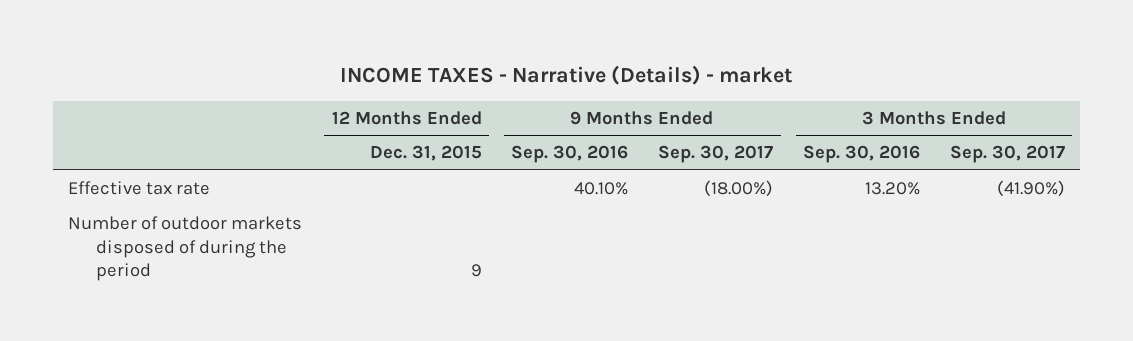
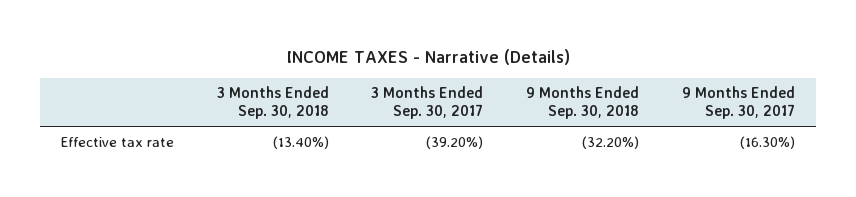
- INCOME TAXES - Narrative (Details) - market
+ INCOME TAXES - Narrative (Details)
- | 12 Months Ended Dec. 31, 2015 | 9 Months Ended Sep. 30, 2016 | 9 Months Ended Sep. 30, 2017 | 3 Months Ended Sep. 30, 2016 | 3 Months Ended Sep. 30, 2017
+ | 3 Months Ended Sep. 30, 2018 | 3 Months Ended Sep. 30, 2017 | 9 Months Ended Sep. 30, 2018 | 9 Months Ended Sep. 30, 2017
- Effective tax rate | | 40.10% | (18.00%) | 13.20% | (41.90%)
- Number of outdoor markets disposed of during the period | 9 | | | |
+ Effective tax rate | (13.40%) | (39.20%) | (32.20%) | (16.30%)

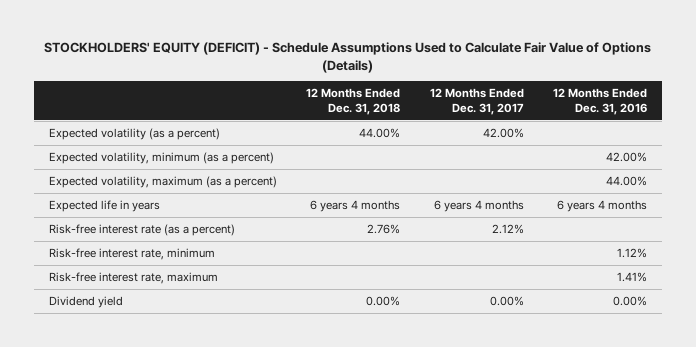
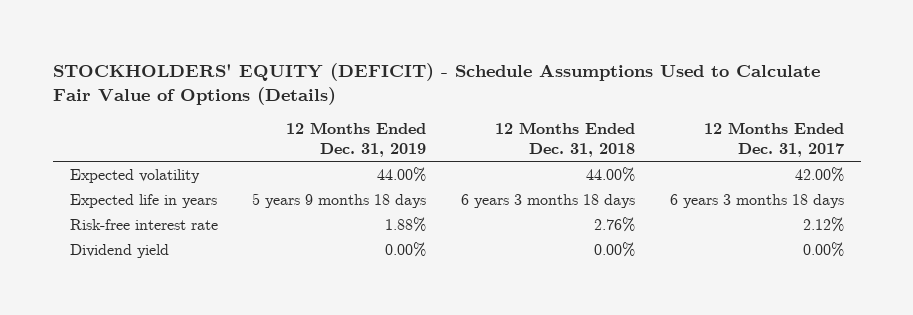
- | 12 Months Ended Dec. 31, 2018 | 12 Months Ended Dec. 31, 2017 | 12 Months Ended Dec. 31, 2016
+ | 12 Months Ended Dec. 31, 2019 | 12 Months Ended Dec. 31, 2018 | 12 Months Ended Dec. 31, 2017
- Expected volatility (as a percent) | 44.00% | 42.00% |
- Expected volatility, minimum (as a percent) | | | 42.00%
- Expected volatility, maximum (as a percent) | | | 44.00%
- Expected life in years | 6 years 4 months | 6 years 4 months | 6 years 4 months
- Risk-free interest rate (as a percent) | 2.76% | 2.12% |
- Risk-free interest rate, minimum | | | 1.12%
- Risk-free interest rate, maximum | | | 1.41%
+ Expected volatility | 44.00% | 44.00% | 42.00%
+ Expected life in years | 5 years 9 months 18 days | 6 years 3 months 18 days | 6 years 3 months 18 days
+ Risk-free interest rate | 1.88% | 2.76% | 2.12%

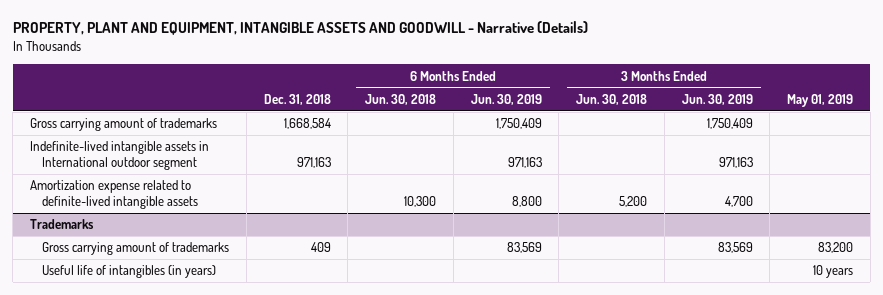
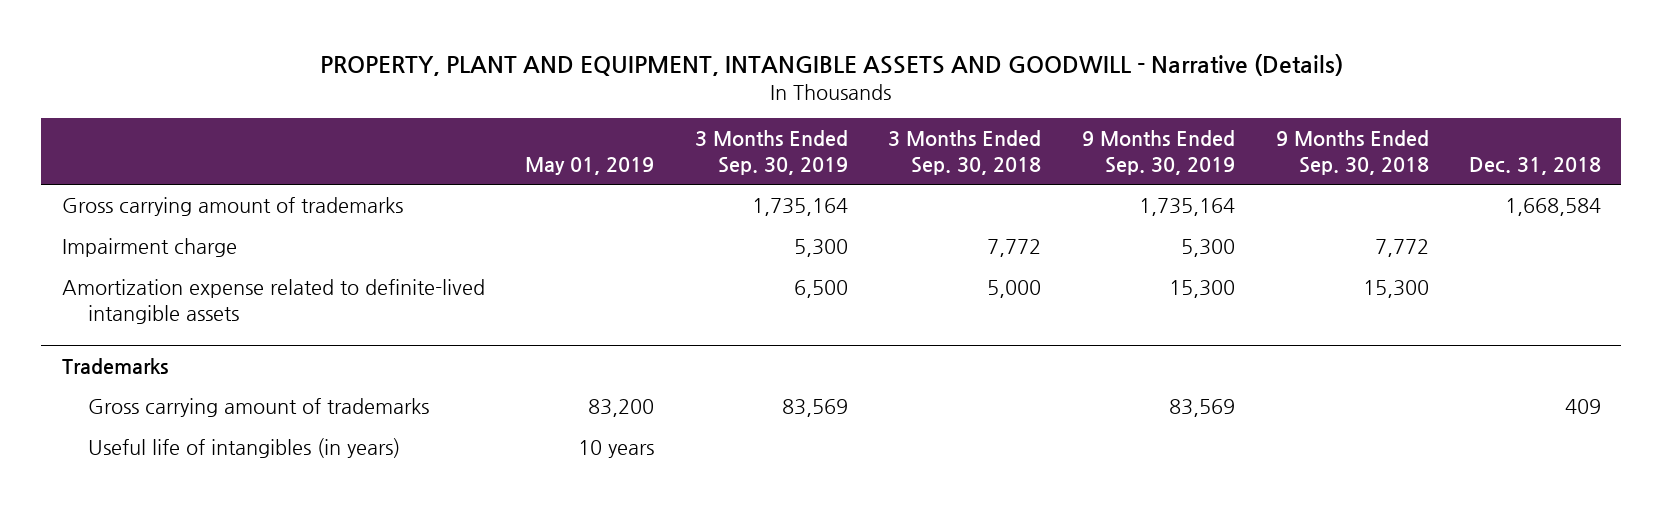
- | Dec. 31, 2018 | 6 Months Ended Jun. 30, 2018 | 6 Months Ended Jun. 30, 2019 | 3 Months Ended Jun. 30, 2018 | 3 Months Ended Jun. 30, 2019 | May 01, 2019
+ | May 01, 2019 | 3 Months Ended Sep. 30, 2019 | 3 Months Ended Sep. 30, 2018 | 9 Months Ended Sep. 30, 2019 | 9 Months Ended Sep. 30, 2018 | Dec. 31, 2018
- Indefinite-lived intangible assets in International outdoor segment | 971,163 | | 971,163 | | 971,163 |
+ Impairment charge | | 5,300 | 7,772 | 5,300 | 7,772 |

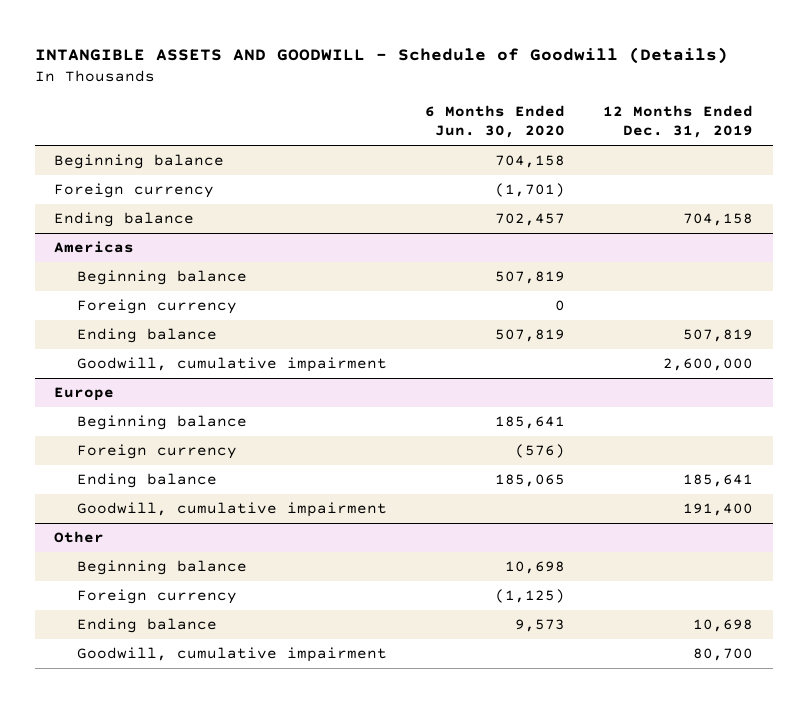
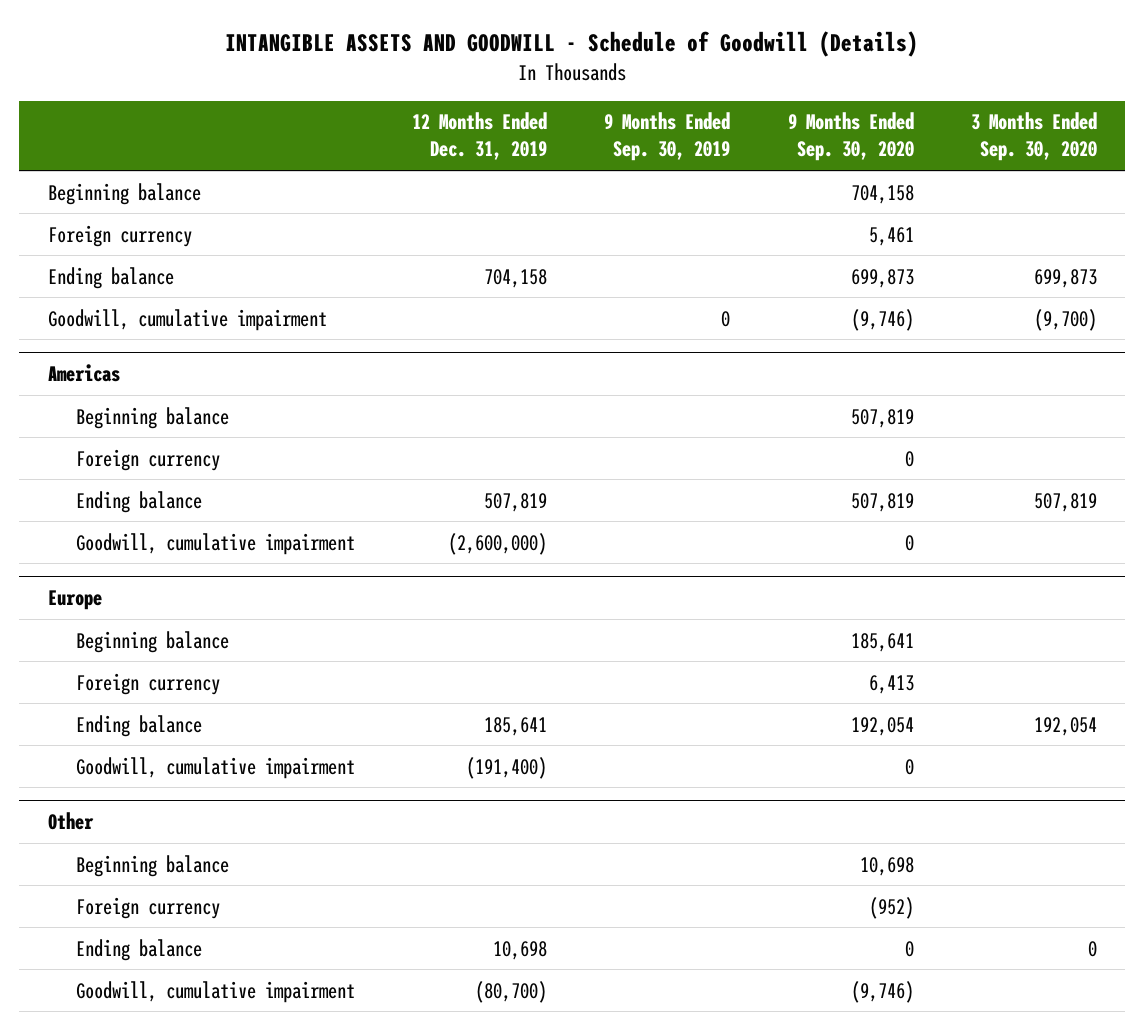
- | 6 Months Ended Jun. 30, 2020 | 12 Months Ended Dec. 31, 2019
+ | 12 Months Ended Dec. 31, 2019 | 9 Months Ended Sep. 30, 2019 | 9 Months Ended Sep. 30, 2020 | 3 Months Ended Sep. 30, 2020
+ Goodwill, cumulative impairment | | 0 | (9,746) | (9,700)
@ Americas
- Goodwill, cumulative impairment | | 2,600,000
+ Goodwill, cumulative impairment | (2,600,000) | | 0 |
@ Europe
- Goodwill, cumulative impairment | | 191,400
+ Goodwill, cumulative impairment | (191,400) | | 0 |
@ Other
- Goodwill, cumulative impairment | | 80,700
+ Goodwill, cumulative impairment | (80,700) | | (9,746) |

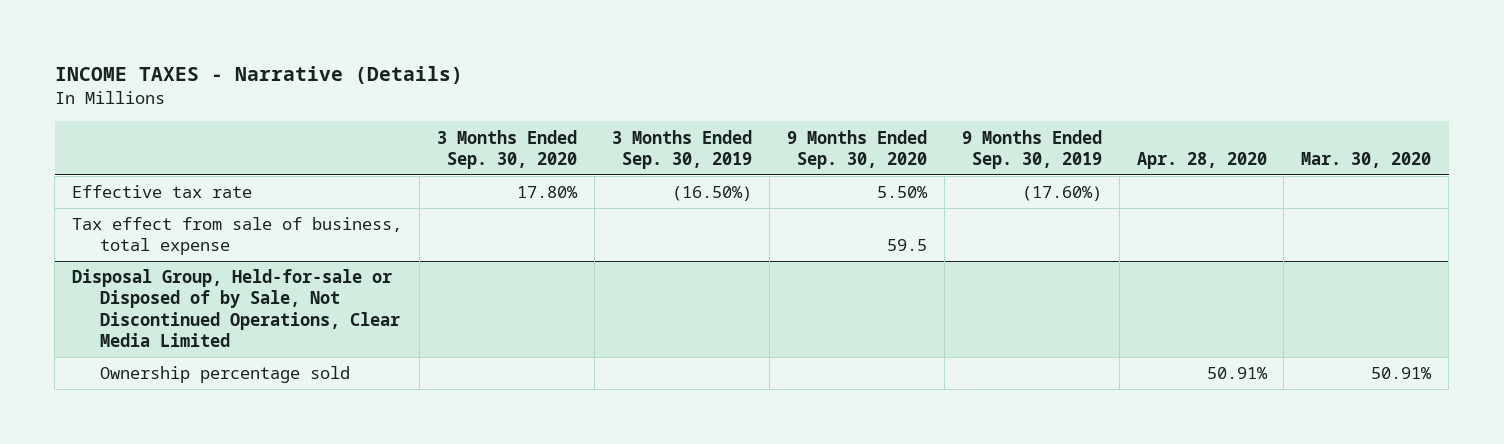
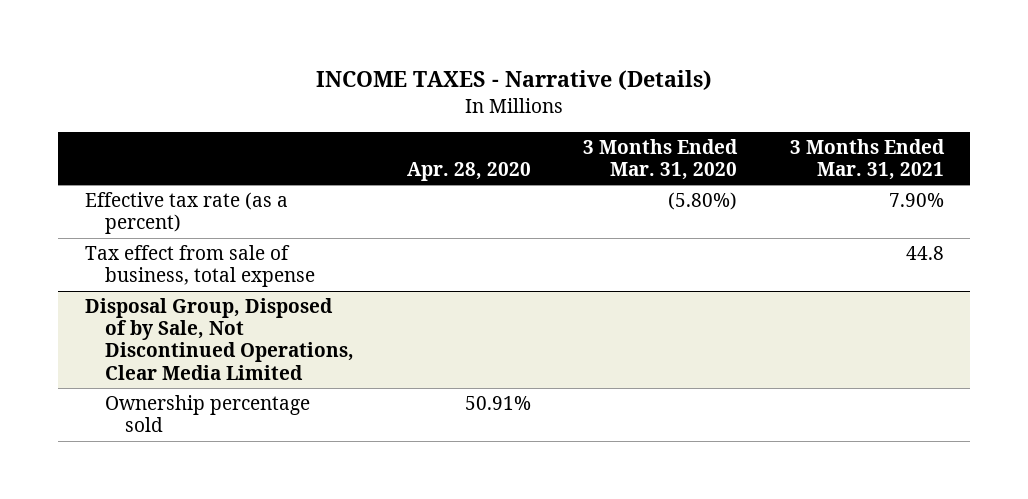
- | 3 Months Ended Sep. 30, 2020 | 3 Months Ended Sep. 30, 2019 | 9 Months Ended Sep. 30, 2020 | 9 Months Ended Sep. 30, 2019 | Apr. 28, 2020 | Mar. 30, 2020
+ | Apr. 28, 2020 | 3 Months Ended Mar. 31, 2020 | 3 Months Ended Mar. 31, 2021
- Effective tax rate | 17.80% | (16.50%) | 5.50% | (17.60%) | |
+ Effective tax rate (as a percent) | | (5.80%) | 7.90%
- Disposal Group, Held-for-sale or Disposed of by Sale, Not Discontinued Operations, Clear Media Limited
+ Disposal Group, Disposed of by Sale, Not Discontinued Operations, Clear Media Limited

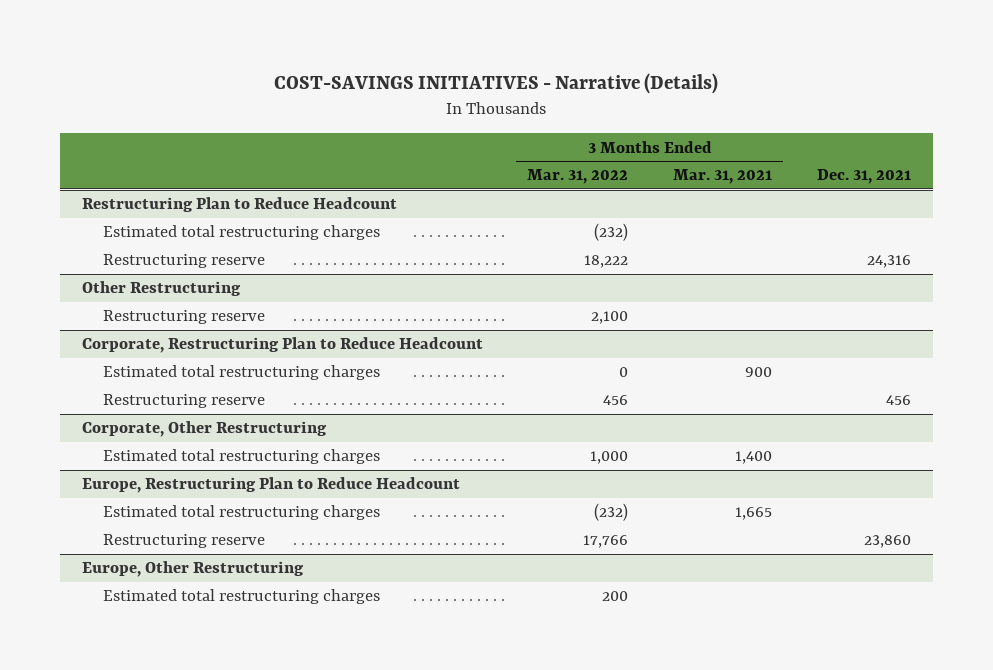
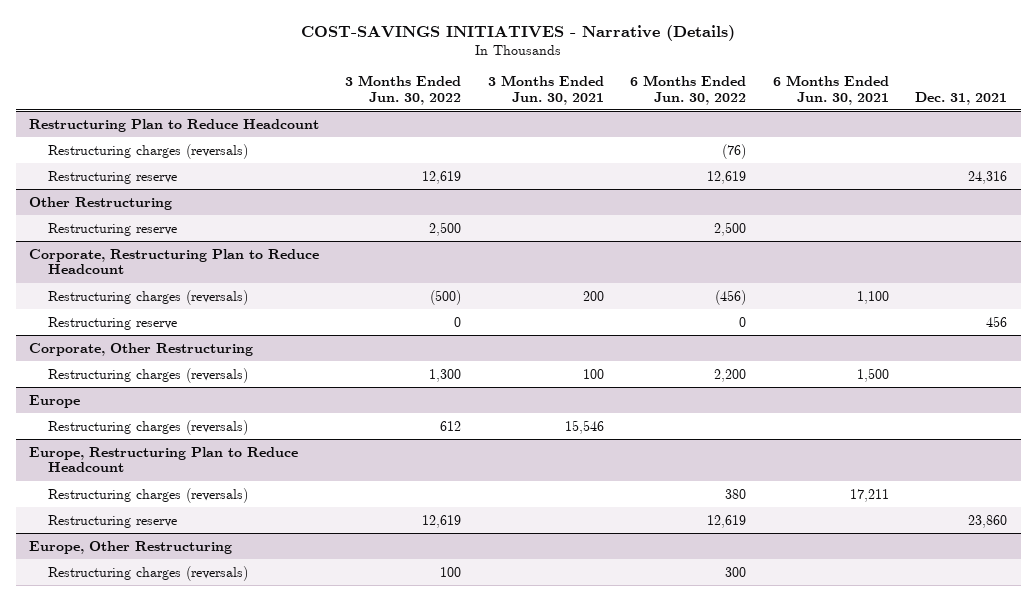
- | 3 Months Ended Mar. 31, 2022 | 3 Months Ended Mar. 31, 2021 | Dec. 31, 2021
+ | 3 Months Ended Jun. 30, 2022 | 3 Months Ended Jun. 30, 2021 | 6 Months Ended Jun. 30, 2022 | 6 Months Ended Jun. 30, 2021 | Dec. 31, 2021
@ Restructuring Plan to Reduce Headcount
- Estimated total restructuring charges | (232) | |
+ Restructuring charges (reversals) | | | (76) | |
@ Corporate, Restructuring Plan to Reduce Headcount
- Estimated total restructuring charges | 0 | 900 |
+ Restructuring charges (reversals) | (500) | 200 | (456) | 1,100 |
@ Corporate, Other Restructuring
- Estimated total restructuring charges | 1,000 | 1,400 |
+ Restructuring charges (reversals) | 1,300 | 100 | 2,200 | 1,500 |
+ Europe
+ Restructuring charges (reversals) | 612 | 15,546 | | |
@ Europe, Restructuring Plan to Reduce Headcount
- Estimated total restructuring charges | (232) | 1,665 |
+ Restructuring charges (reversals) | | | 380 | 17,211 |
@ Europe, Other Restructuring
- Estimated total restructuring charges | 200 | |
+ Restructuring charges (reversals) | 100 | | 300 | |

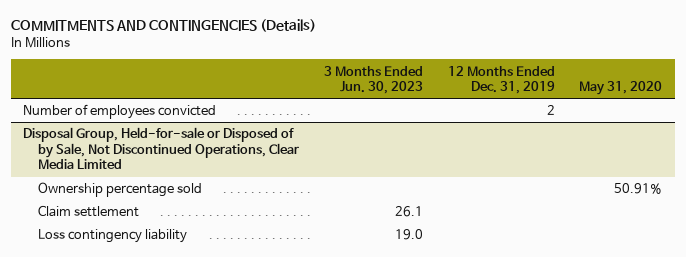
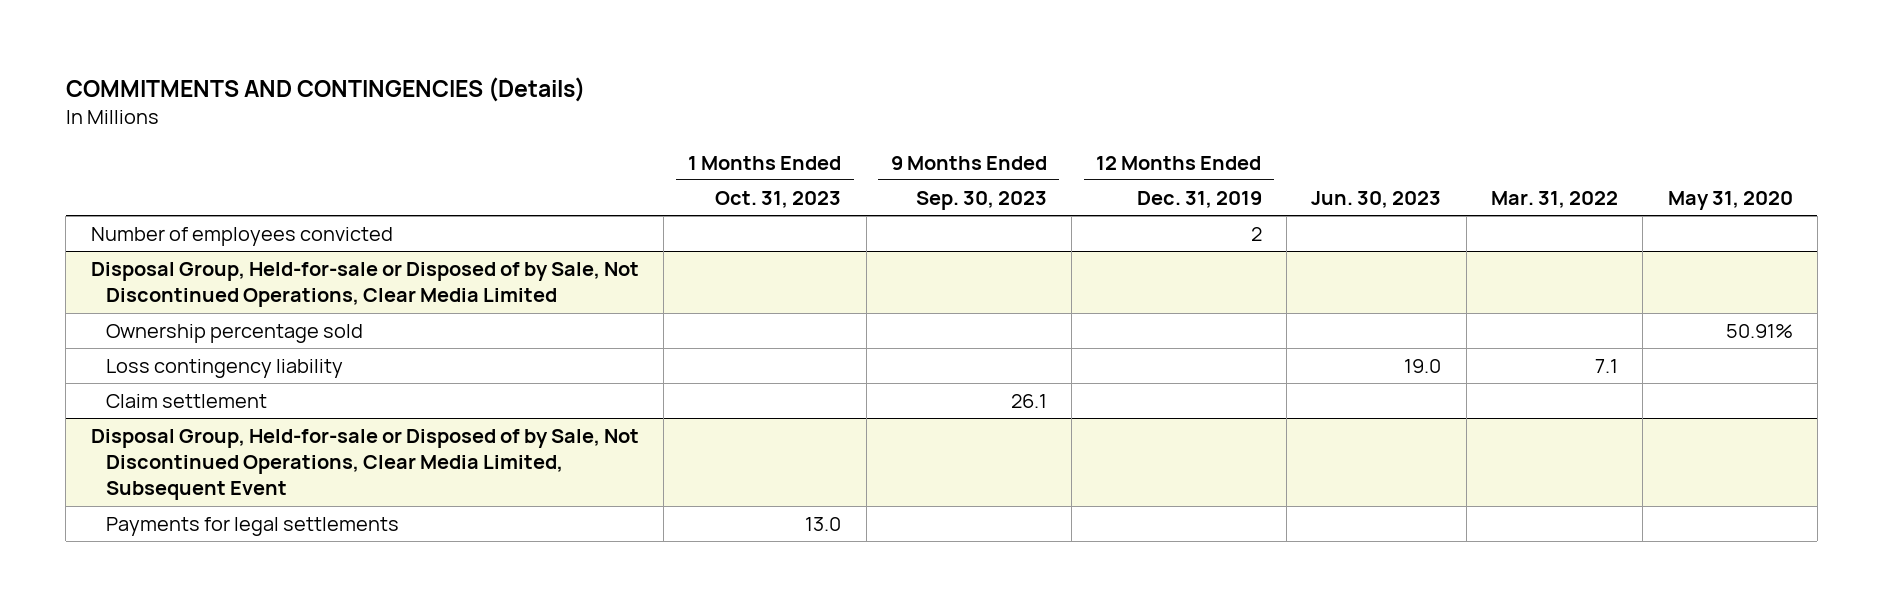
- | 3 Months Ended Jun. 30, 2023 | 12 Months Ended Dec. 31, 2019 | May 31, 2020
+ | 1 Months Ended Oct. 31, 2023 | 9 Months Ended Sep. 30, 2023 | 12 Months Ended Dec. 31, 2019 | Jun. 30, 2023 | Mar. 31, 2022 | May 31, 2020
@ Disposal Group, Held-for-sale or Disposed of by Sale, Not Discontinued Operations, Clear Media Limited
moved down: Claim settlement | | 26.1 | | | |
+ Disposal Group, Held-for-sale or Disposed of by Sale, Not Discontinued Operations, Clear Media Limited, Subsequent Event
+ Payments for legal settlements | 13.0 | | | | |

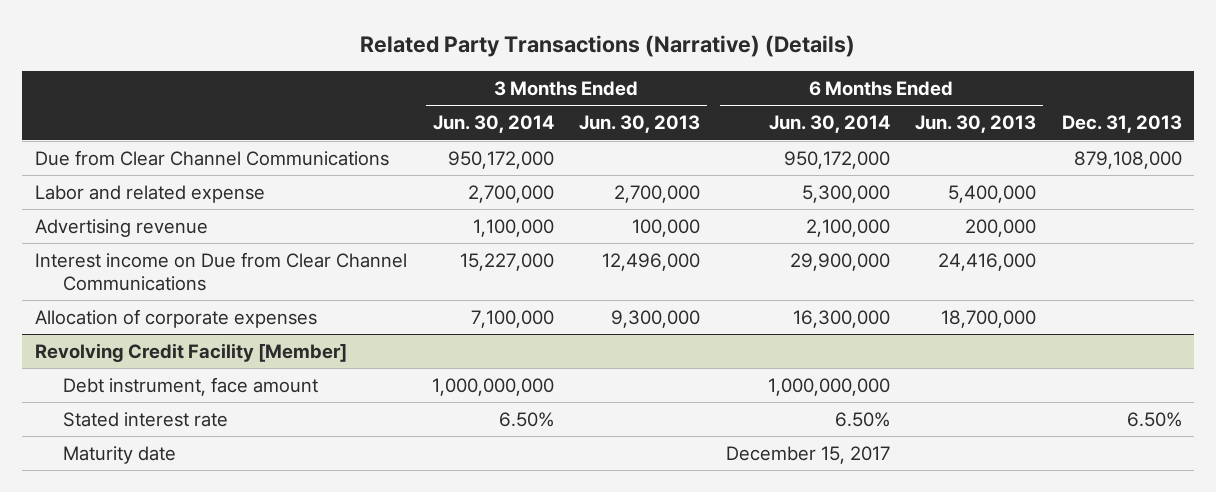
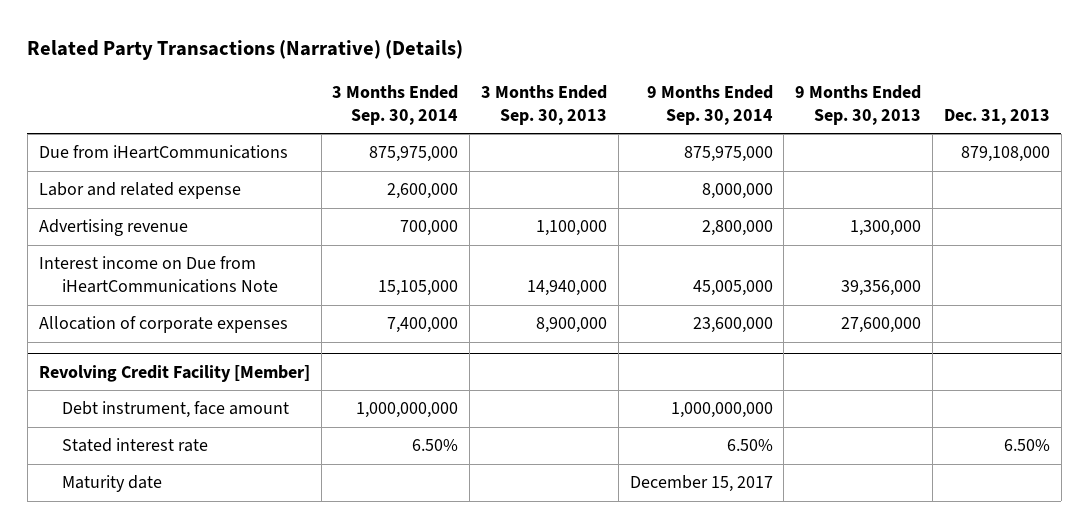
- | 3 Months Ended Jun. 30, 2014 | 3 Months Ended Jun. 30, 2013 | 6 Months Ended Jun. 30, 2014 | 6 Months Ended Jun. 30, 2013 | Dec. 31, 2013
+ | 3 Months Ended Sep. 30, 2014 | 3 Months Ended Sep. 30, 2013 | 9 Months Ended Sep. 30, 2014 | 9 Months Ended Sep. 30, 2013 | Dec. 31, 2013
- Due from Clear Channel Communications | 950,172,000 | | 950,172,000 | | 879,108,000
+ Due from iHeartCommunications | 875,975,000 | | 875,975,000 | | 879,108,000
- Interest income on Due from Clear Channel Communications | 15,227,000 | 12,496,000 | 29,900,000 | 24,416,000 |
+ Interest income on Due from iHeartCommunications Note | 15,105,000 | 14,940,000 | 45,005,000 | 39,356,000 |

